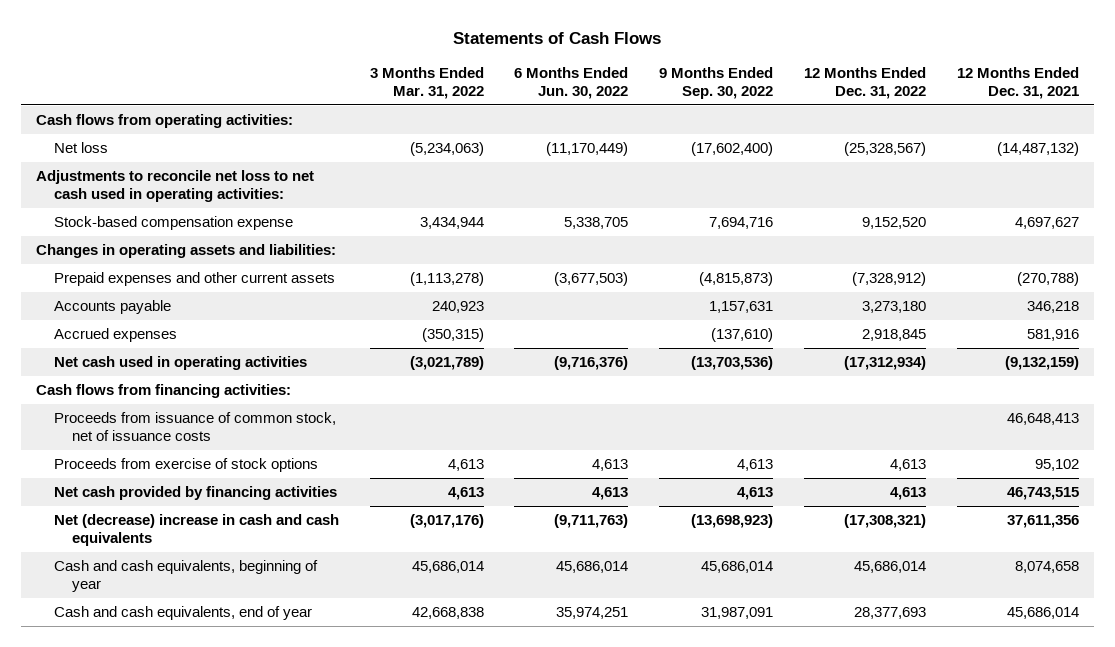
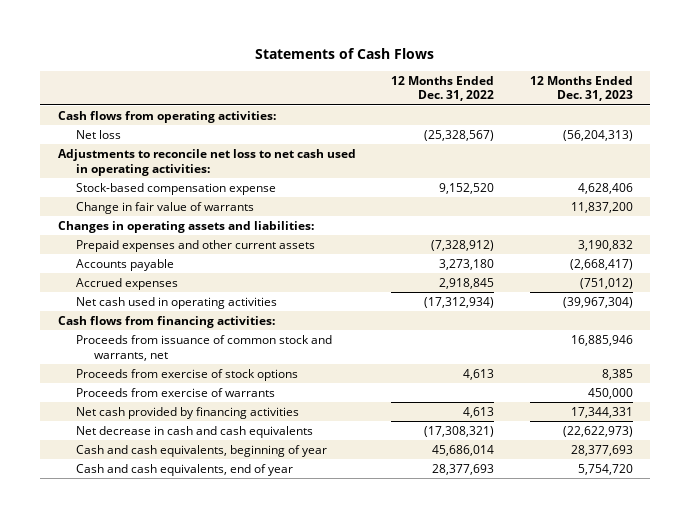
- | 3 Months Ended Mar. 31, 2022 | 6 Months Ended Jun. 30, 2022 | 9 Months Ended Sep. 30, 2022 | 12 Months Ended Dec. 31, 2022 | 12 Months Ended Dec. 31, 2021
+ | 12 Months Ended Dec. 31, 2022 | 12 Months Ended Dec. 31, 2023
+ Change in fair value of warrants | | 11,837,200
- Proceeds from issuance of common stock, net of issuance costs | | | | | 46,648,413
+ Proceeds from issuance of common stock and warrants, net | | 16,885,946
+ Proceeds from exercise of warrants | | 450,000
- Net (decrease) increase in cash and cash equivalents | (3,017,176) | (9,711,763) | (13,698,923) | (17,308,321) | 37,611,356
+ Net decrease in cash and cash equivalents | (17,308,321) | (22,622,973)

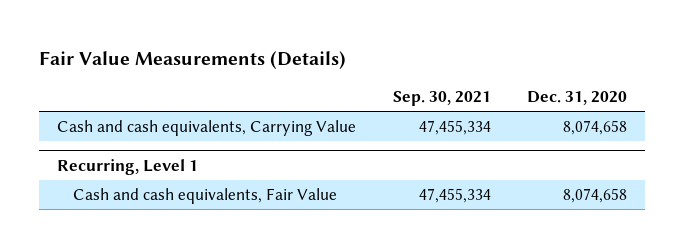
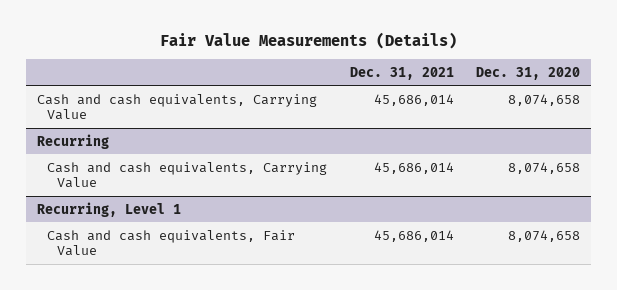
- | Sep. 30, 2021 | Dec. 31, 2020
+ | Dec. 31, 2021 | Dec. 31, 2020
+ Recurring
+ Cash and cash equivalents, Carrying Value | 45,686,014 | 8,074,658

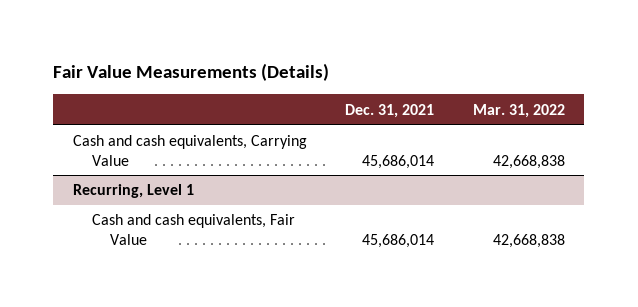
- | Dec. 31, 2021 | Dec. 31, 2020
+ | Dec. 31, 2021 | Mar. 31, 2022
- Recurring
- Cash and cash equivalents, Carrying Value | 45,686,014 | 8,074,658

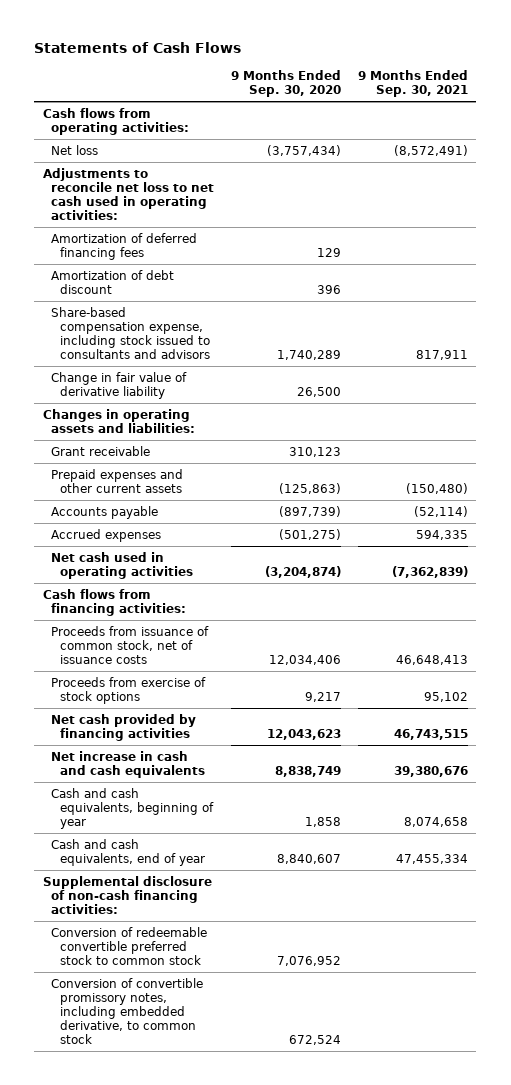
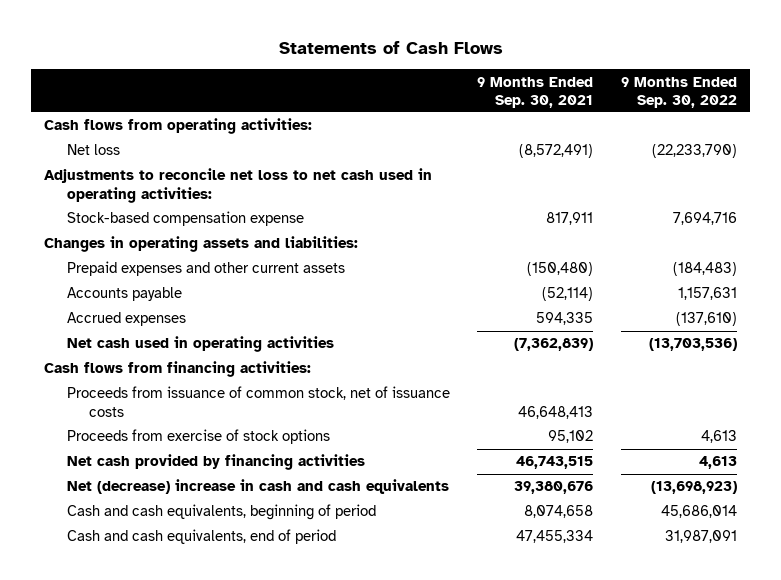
- | 9 Months Ended Sep. 30, 2020 | 9 Months Ended Sep. 30, 2021
+ | 9 Months Ended Sep. 30, 2021 | 9 Months Ended Sep. 30, 2022
- Amortization of deferred financing fees | 129 |
- Amortization of debt discount | 396 |
- Share-based compensation expense, including stock issued to consultants and advisors | 1,740,289 | 817,911
- Change in fair value of derivative liability | 26,500 |
+ Stock-based compensation expense | 817,911 | 7,694,716
- Grant receivable | 310,123 |
- Net increase in cash and cash equivalents | 8,838,749 | 39,380,676
- Cash and cash equivalents, beginning of year | 1,858 | 8,074,658
- Cash and cash equivalents, end of year | 8,840,607 | 47,455,334
- Supplemental disclosure of non-cash financing activities:
- Conversion of redeemable convertible preferred stock to common stock | 7,076,952 |
- Conversion of convertible promissory notes, including embedded derivative, to common stock | 672,524 |
+ Net (decrease) increase in cash and cash equivalents | 39,380,676 | (13,698,923)
+ Cash and cash equivalents, beginning of period | 8,074,658 | 45,686,014
+ Cash and cash equivalents, end of period | 47,455,334 | 31,987,091

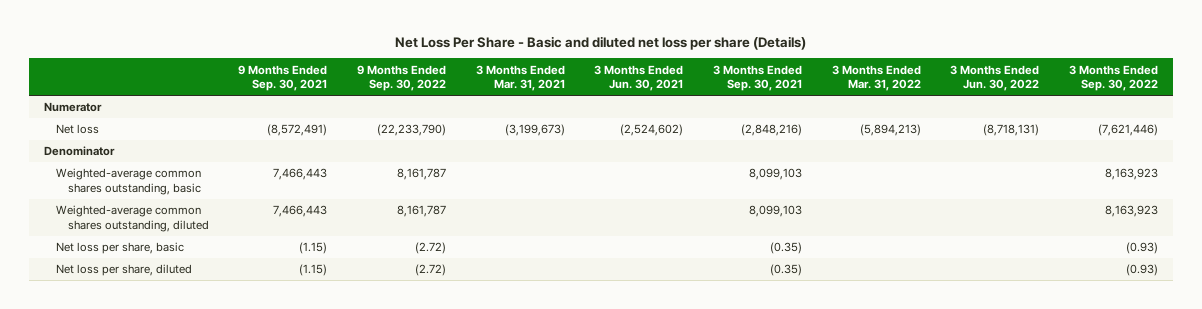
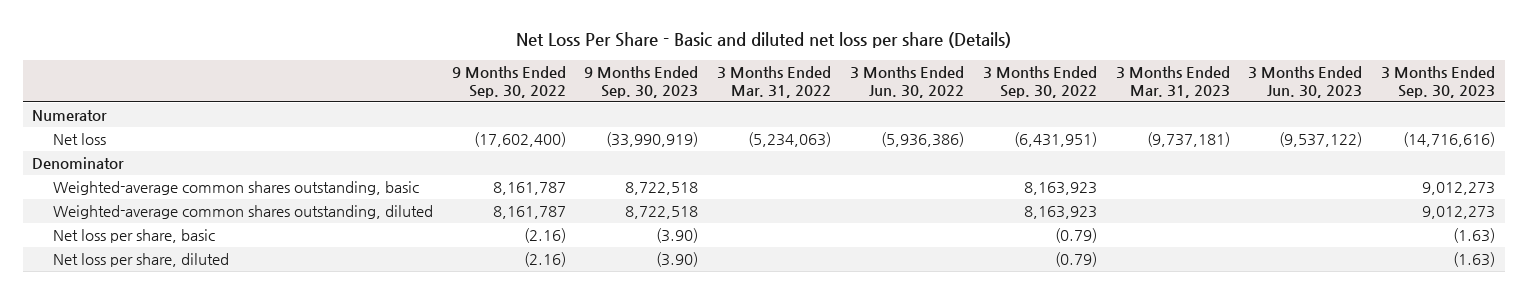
- | 9 Months Ended Sep. 30, 2021 | 9 Months Ended Sep. 30, 2022 | 3 Months Ended Mar. 31, 2021 | 3 Months Ended Jun. 30, 2021 | 3 Months Ended Sep. 30, 2021 | 3 Months Ended Mar. 31, 2022 | 3 Months Ended Jun. 30, 2022 | 3 Months Ended Sep. 30, 2022
+ | 9 Months Ended Sep. 30, 2022 | 9 Months Ended Sep. 30, 2023 | 3 Months Ended Mar. 31, 2022 | 3 Months Ended Jun. 30, 2022 | 3 Months Ended Sep. 30, 2022 | 3 Months Ended Mar. 31, 2023 | 3 Months Ended Jun. 30, 2023 | 3 Months Ended Sep. 30, 2023
- Net loss | (8,572,491) | (22,233,790) | (3,199,673) | (2,524,602) | (2,848,216) | (5,894,213) | (8,718,131) | (7,621,446)
+ Net loss | (17,602,400) | (33,990,919) | (5,234,063) | (5,936,386) | (6,431,951) | (9,737,181) | (9,537,122) | (14,716,616)
- Net loss per share, basic | (1.15) | (2.72) | | | (0.35) | | | (0.93)
- Net loss per share, diluted | (1.15) | (2.72) | | | (0.35) | | | (0.93)
+ Net loss per share, basic | (2.16) | (3.90) | | | (0.79) | | | (1.63)
+ Net loss per share, diluted | (2.16) | (3.90) | | | (0.79) | | | (1.63)

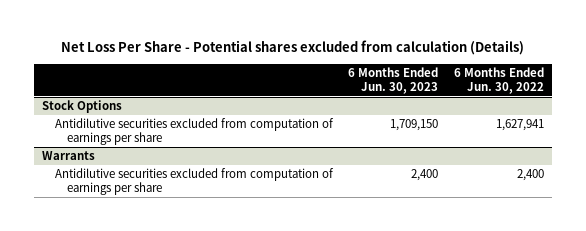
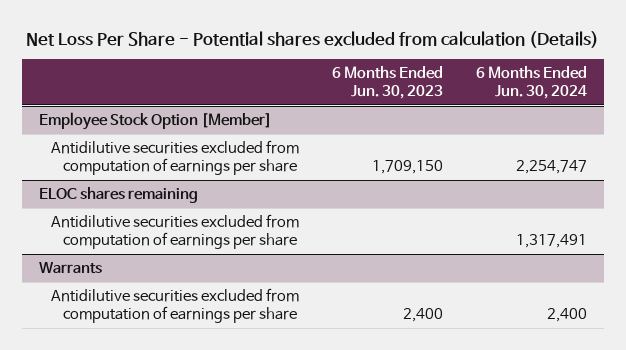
- | 6 Months Ended Jun. 30, 2023 | 6 Months Ended Jun. 30, 2022
+ | 6 Months Ended Jun. 30, 2023 | 6 Months Ended Jun. 30, 2024
- Stock Options
+ Employee Stock Option [Member]
+ ELOC shares remaining
+ Antidilutive securities excluded from computation of earnings per share | | 1,317,491

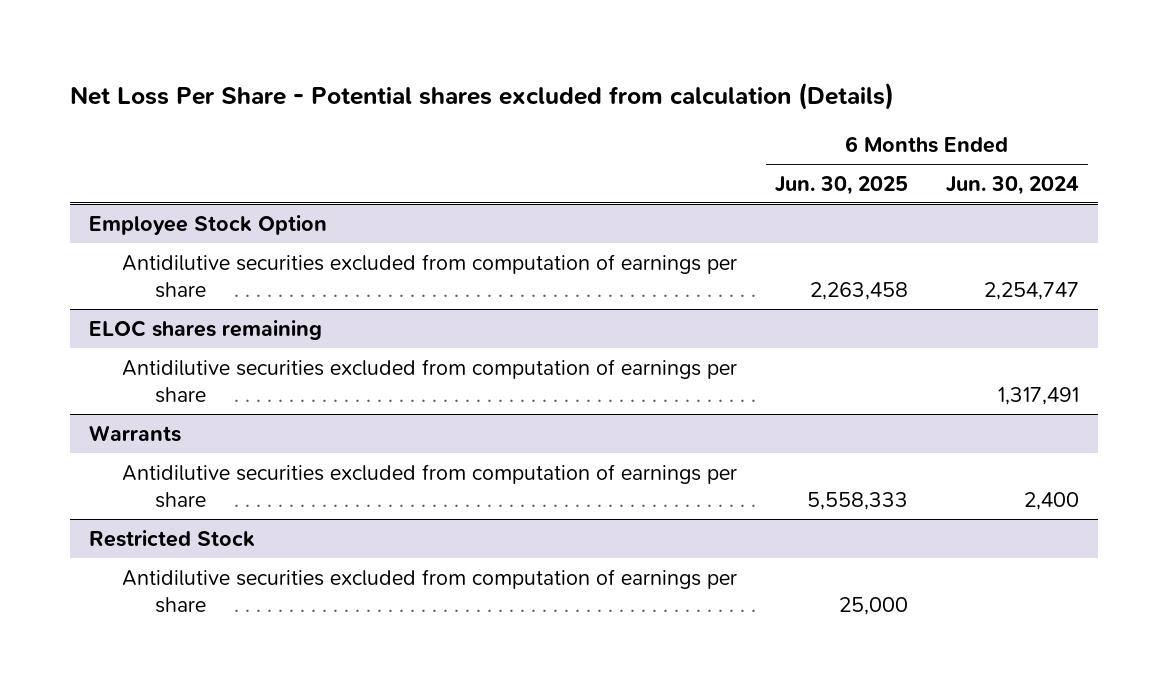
- | 6 Months Ended Jun. 30, 2023 | 6 Months Ended Jun. 30, 2024
+ | 6 Months Ended Jun. 30, 2025 | 6 Months Ended Jun. 30, 2024
- Employee Stock Option [Member]
+ Employee Stock Option
+ Restricted Stock
+ Antidilutive securities excluded from computation of earnings per share | 25,000 |

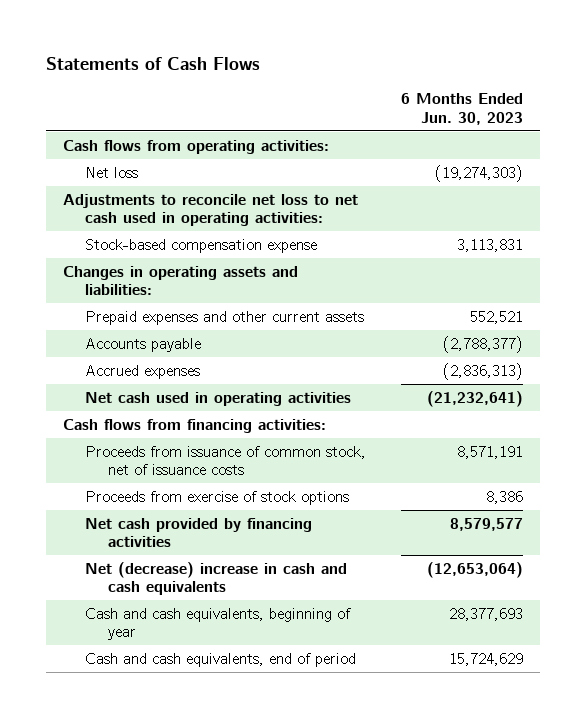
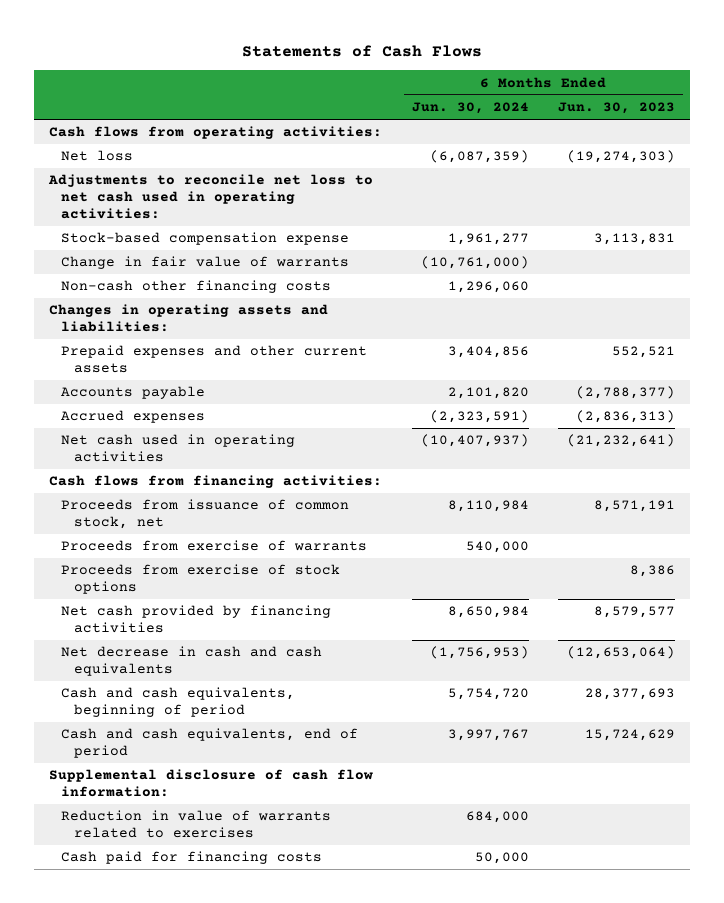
- | 6 Months Ended Jun. 30, 2023
+ | 6 Months Ended Jun. 30, 2024 | 6 Months Ended Jun. 30, 2023
+ Change in fair value of warrants | (10,761,000) |
+ Non-cash other financing costs | 1,296,060 |
- Proceeds from issuance of common stock, net of issuance costs | 8,571,191
+ Proceeds from issuance of common stock, net | 8,110,984 | 8,571,191
+ Proceeds from exercise of warrants | 540,000 |
- Net (decrease) increase in cash and cash equivalents | (12,653,064)
- Cash and cash equivalents, beginning of year | 28,377,693
+ Net decrease in cash and cash equivalents | (1,756,953) | (12,653,064)
+ Cash and cash equivalents, beginning of period | 5,754,720 | 28,377,693
+ Supplemental disclosure of cash flow information:
+ Reduction in value of warrants related to exercises | 684,000 |
+ Cash paid for financing costs | 50,000 |

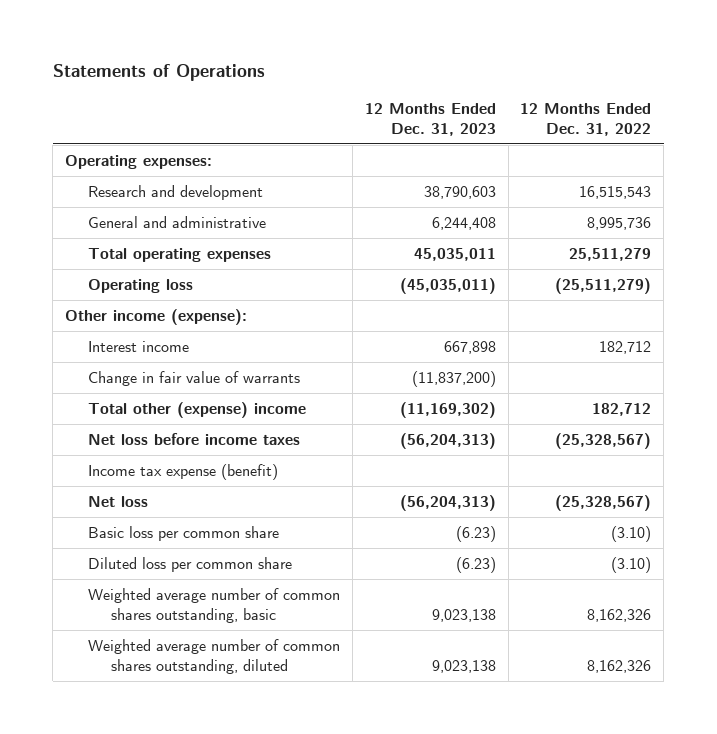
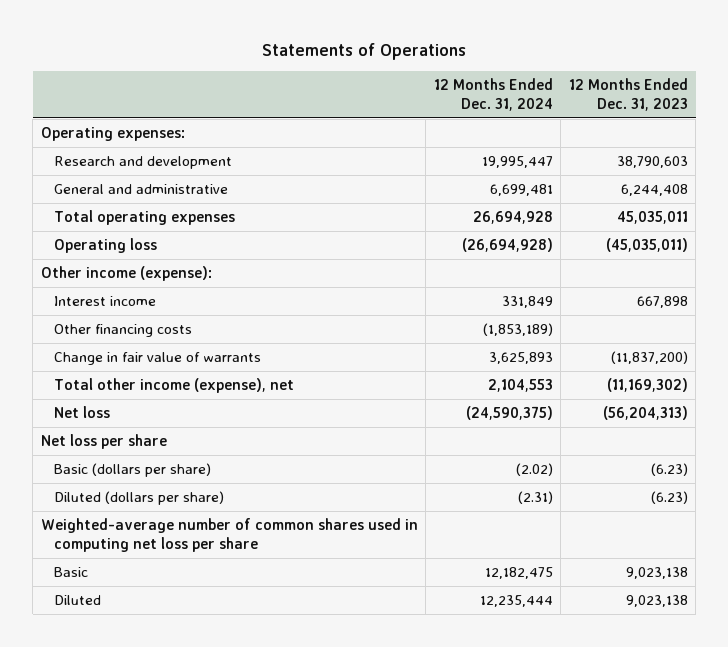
- | 12 Months Ended Dec. 31, 2023 | 12 Months Ended Dec. 31, 2022
+ | 12 Months Ended Dec. 31, 2024 | 12 Months Ended Dec. 31, 2023
+ Other financing costs | (1,853,189) |
- Total other (expense) income | (11,169,302) | 182,712
- Net loss before income taxes | (56,204,313) | (25,328,567)
- Income tax expense (benefit)
+ Total other income (expense), net | 2,104,553 | (11,169,302)
- Basic loss per common share | (6.23) | (3.10)
- Diluted loss per common share | (6.23) | (3.10)
- Weighted average number of common shares outstanding, basic | 9,023,138 | 8,162,326
- Weighted average number of common shares outstanding, diluted | 9,023,138 | 8,162,326
+ Net loss per share
+ Basic (dollars per share) | (2.02) | (6.23)
+ Diluted (dollars per share) | (2.31) | (6.23)
+ Weighted-average number of common shares used in computing net loss per share
+ Basic | 12,182,475 | 9,023,138
+ Diluted | 12,235,444 | 9,023,138

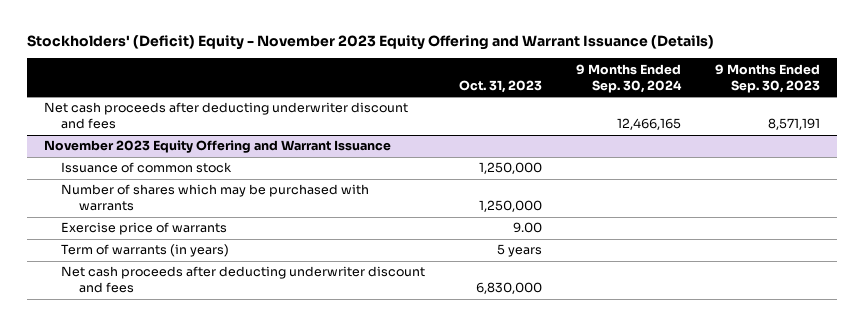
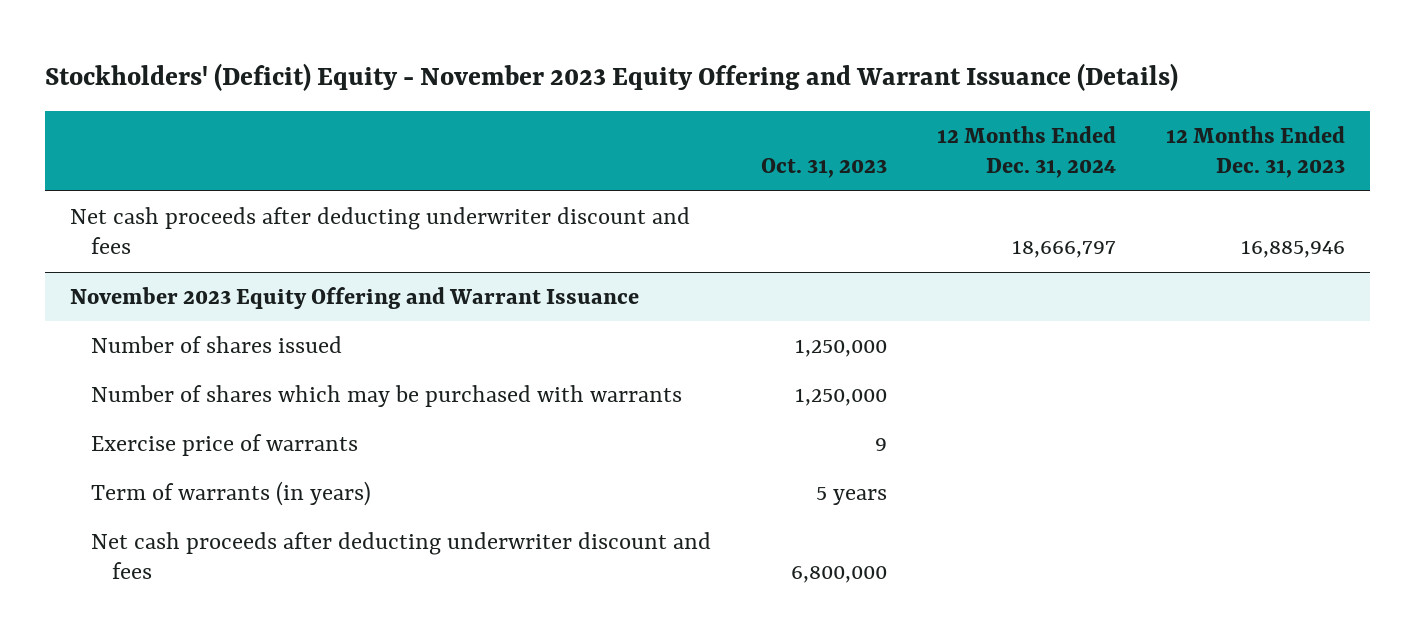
- | Oct. 31, 2023 | 9 Months Ended Sep. 30, 2024 | 9 Months Ended Sep. 30, 2023
+ | Oct. 31, 2023 | 12 Months Ended Dec. 31, 2024 | 12 Months Ended Dec. 31, 2023
@ November 2023 Equity Offering and Warrant Issuance
- Issuance of common stock | 1,250,000 | |
+ Number of shares issued | 1,250,000 | |
- Exercise price of warrants | 9.00 | |
+ Exercise price of warrants | 9 | |
- Net cash proceeds after deducting underwriter discount and fees | 6,830,000 | |
+ Net cash proceeds after deducting underwriter discount and fees | 6,800,000 | |

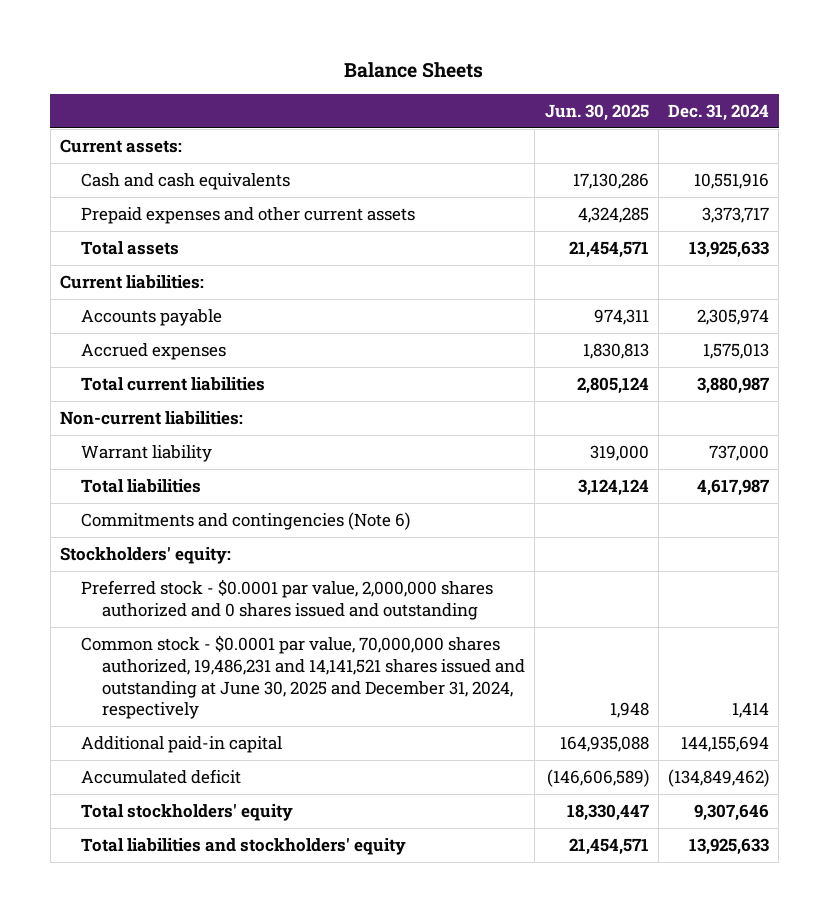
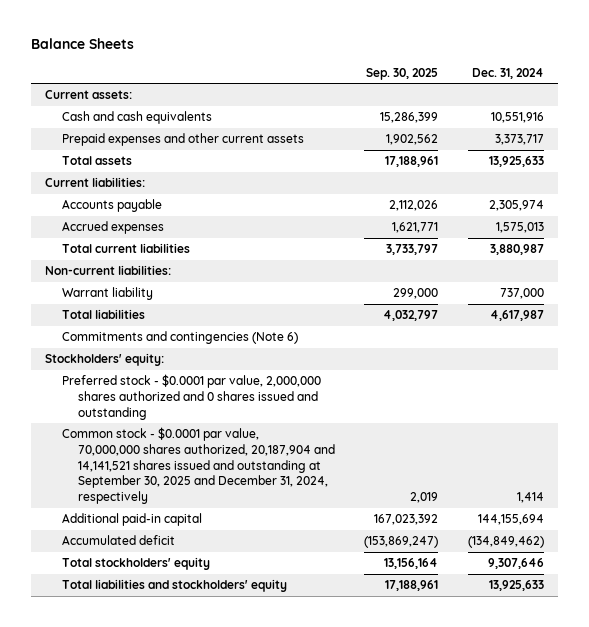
- | Jun. 30, 2025 | Dec. 31, 2024
+ | Sep. 30, 2025 | Dec. 31, 2024
- Common stock - $0.0001 par value, 70,000,000 shares authorized, 19,486,231 and 14,141,521 shares issued and outstanding at June 30, 2025 and December 31, 2024, respectively | 1,948 | 1,414
+ Common stock - $0.0001 par value, 70,000,000 shares authorized, 20,187,904 and 14,141,521 shares issued and outstanding at September 30, 2025 and December 31, 2024, respectively | 2,019 | 1,414

